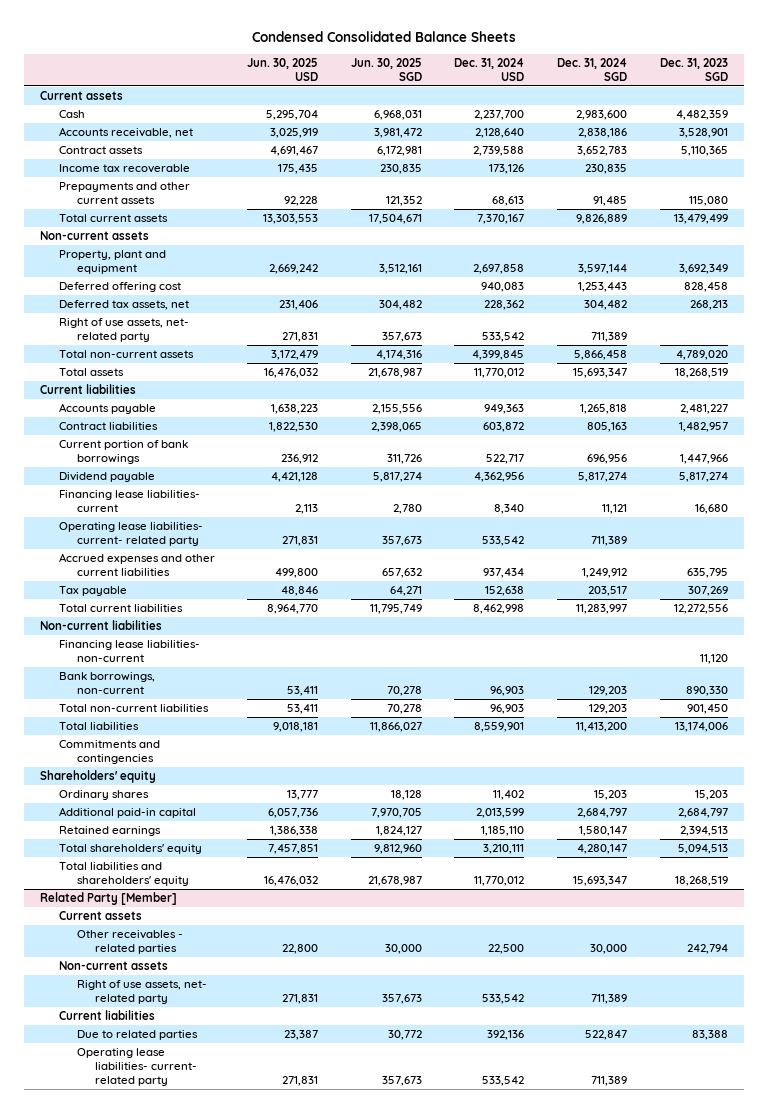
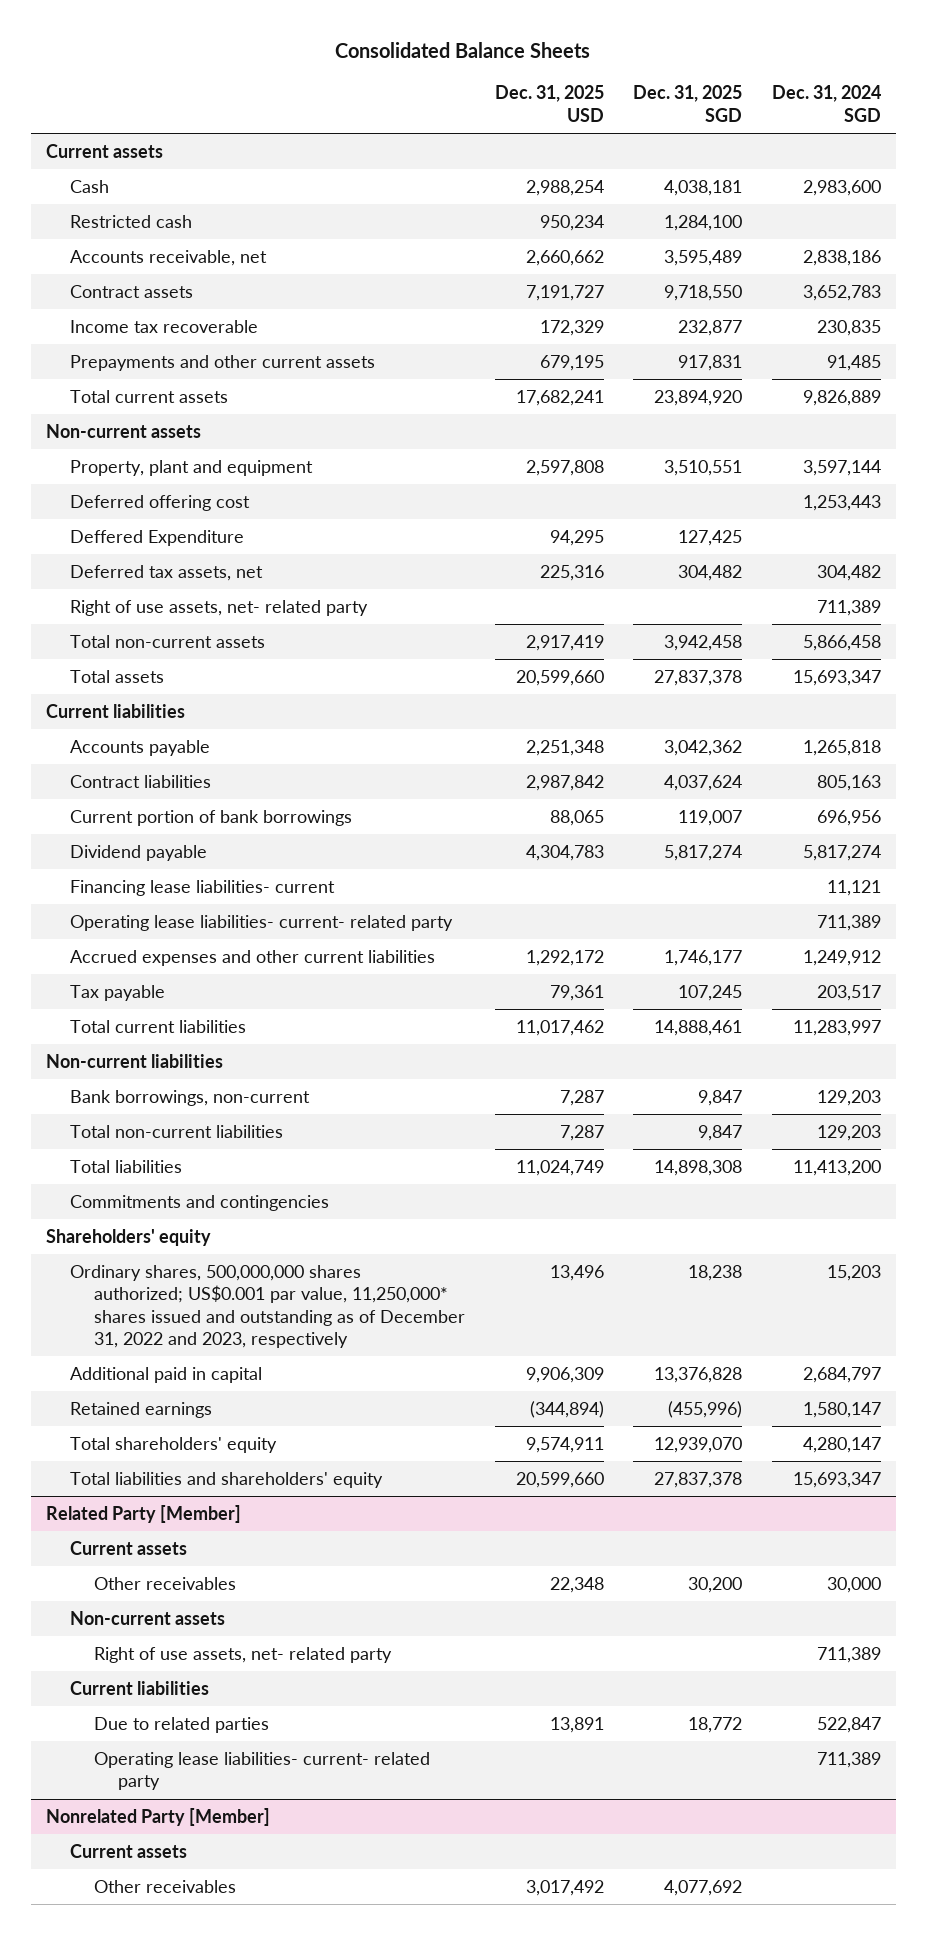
- Condensed Consolidated Balance Sheets
+ Consolidated Balance Sheets
- | Jun. 30, 2025 USD | Jun. 30, 2025 SGD | Dec. 31, 2024 USD | Dec. 31, 2024 SGD | Dec. 31, 2023 SGD
+ | Dec. 31, 2025 USD | Dec. 31, 2025 SGD | Dec. 31, 2024 SGD
+ Restricted cash | 950,234 | 1,284,100 |
+ Deffered Expenditure | 94,295 | 127,425 |
- Financing lease liabilities- non-current | | | | | 11,120
- Ordinary shares | 13,777 | 18,128 | 11,402 | 15,203 | 15,203
- Additional paid-in capital | 6,057,736 | 7,970,705 | 2,013,599 | 2,684,797 | 2,684,797
+ Ordinary shares, 500,000,000 shares authorized; US$0.001 par value, 11,250,000* shares issued and outstanding as of December 31, 2022 and 2023, respectively | 13,496 | 18,238 | 15,203
+ Additional paid in capital | 9,906,309 | 13,376,828 | 2,684,797
@ Related Party [Member]
- Other receivables - related parties | 22,800 | 30,000 | 22,500 | 30,000 | 242,794
+ Other receivables | 22,348 | 30,200 | 30,000
+ Nonrelated Party [Member]
+ Current assets
+ Other receivables | 3,017,492 | 4,077,692 |

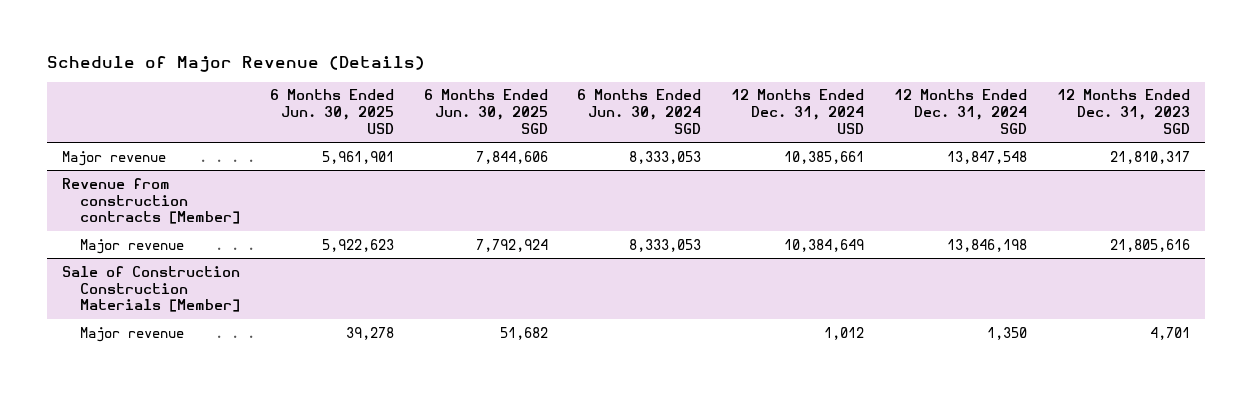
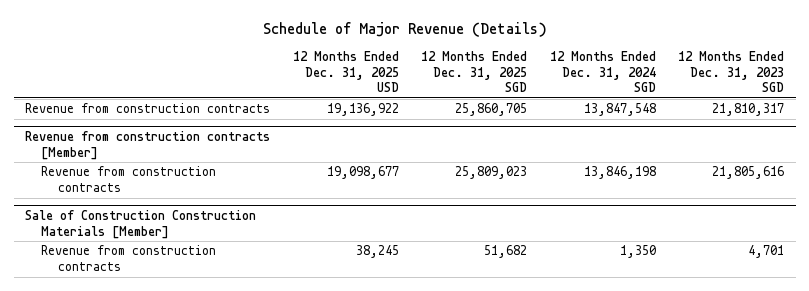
- | 6 Months Ended Jun. 30, 2025 USD | 6 Months Ended Jun. 30, 2025 SGD | 6 Months Ended Jun. 30, 2024 SGD | 12 Months Ended Dec. 31, 2024 USD | 12 Months Ended Dec. 31, 2024 SGD | 12 Months Ended Dec. 31, 2023 SGD
+ | 12 Months Ended Dec. 31, 2025 USD | 12 Months Ended Dec. 31, 2025 SGD | 12 Months Ended Dec. 31, 2024 SGD | 12 Months Ended Dec. 31, 2023 SGD
- Major revenue | 5,961,901 | 7,844,606 | 8,333,053 | 10,385,661 | 13,847,548 | 21,810,317
+ Revenue from construction contracts | 19,136,922 | 25,860,705 | 13,847,548 | 21,810,317
@ Revenue from construction contracts [Member]
- Major revenue | 5,922,623 | 7,792,924 | 8,333,053 | 10,384,649 | 13,846,198 | 21,805,616
+ Revenue from construction contracts | 19,098,677 | 25,809,023 | 13,846,198 | 21,805,616
@ Sale of Construction Construction Materials [Member]
- Major revenue | 39,278 | 51,682 | | 1,012 | 1,350 | 4,701
+ Revenue from construction contracts | 38,245 | 51,682 | 1,350 | 4,701

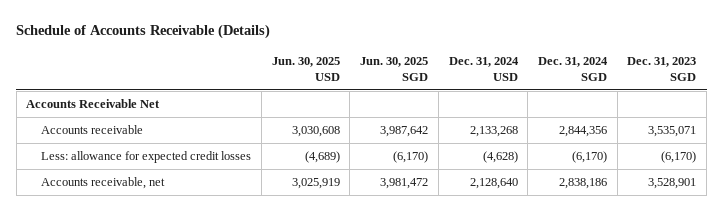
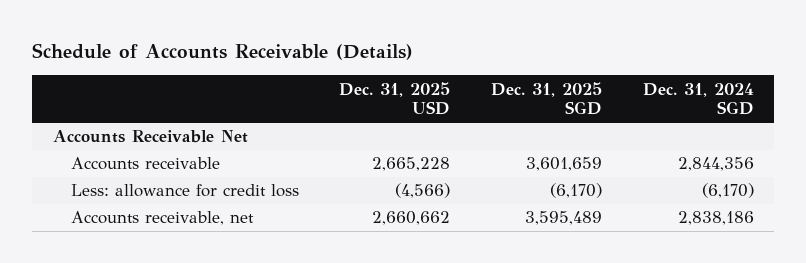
- | Jun. 30, 2025 USD | Jun. 30, 2025 SGD | Dec. 31, 2024 USD | Dec. 31, 2024 SGD | Dec. 31, 2023 SGD
+ | Dec. 31, 2025 USD | Dec. 31, 2025 SGD | Dec. 31, 2024 SGD
- Less: allowance for expected credit losses | (4,689) | (6,170) | (4,628) | (6,170) | (6,170)
+ Less: allowance for credit loss | (4,566) | (6,170) | (6,170)

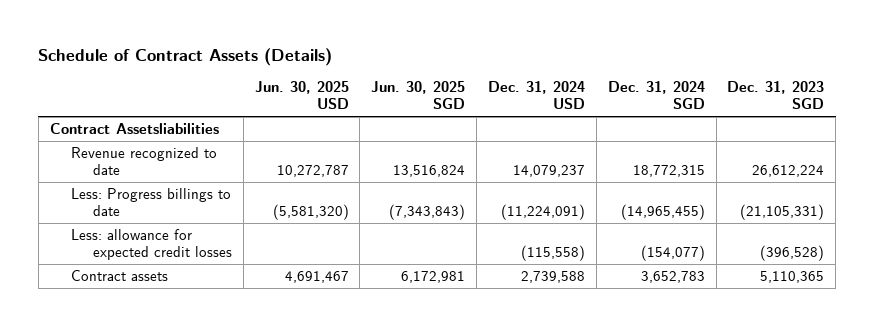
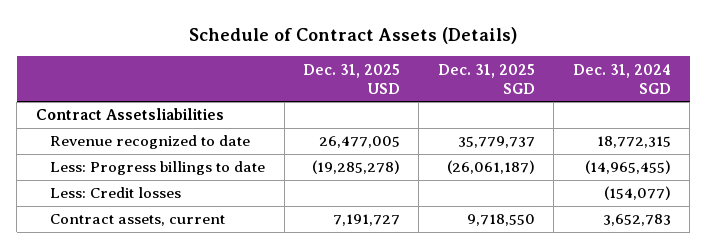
- | Jun. 30, 2025 USD | Jun. 30, 2025 SGD | Dec. 31, 2024 USD | Dec. 31, 2024 SGD | Dec. 31, 2023 SGD
+ | Dec. 31, 2025 USD | Dec. 31, 2025 SGD | Dec. 31, 2024 SGD
- Less: allowance for expected credit losses | | | (115,558) | (154,077) | (396,528)
- Contract assets | 4,691,467 | 6,172,981 | 2,739,588 | 3,652,783 | 5,110,365
+ Less: Credit losses | | | (154,077)
+ Contract assets, current | 7,191,727 | 9,718,550 | 3,652,783

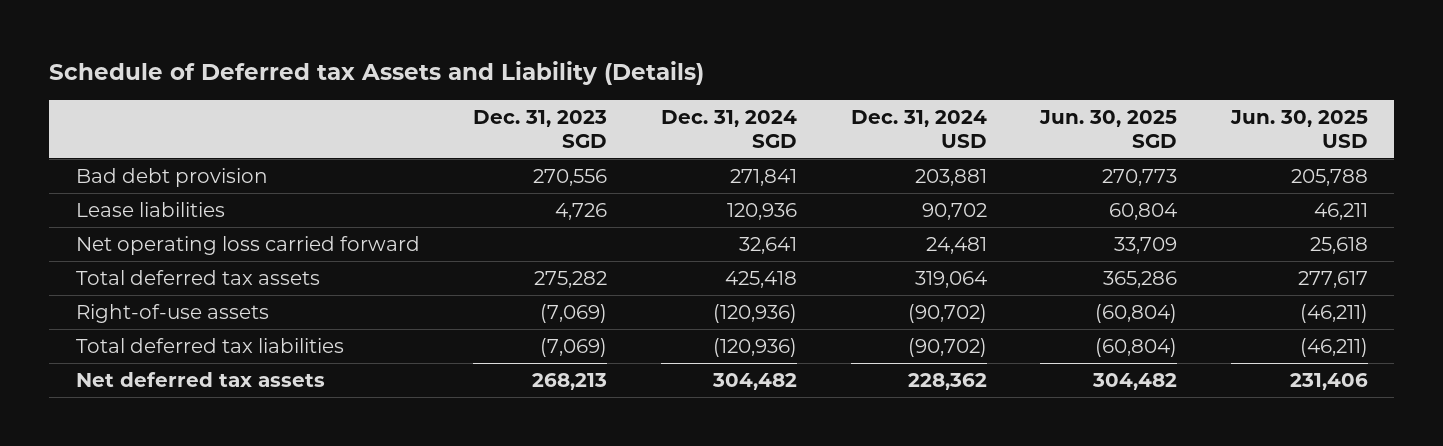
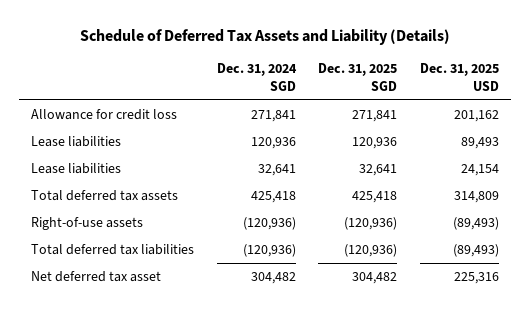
- Schedule of Deferred tax Assets and Liability (Details)
+ Schedule of Deferred Tax Assets and Liability (Details)
- | Dec. 31, 2023 SGD | Dec. 31, 2024 SGD | Dec. 31, 2024 USD | Jun. 30, 2025 SGD | Jun. 30, 2025 USD
+ | Dec. 31, 2024 SGD | Dec. 31, 2025 SGD | Dec. 31, 2025 USD
- Bad debt provision | 270,556 | 271,841 | 203,881 | 270,773 | 205,788
+ Allowance for credit loss | 271,841 | 271,841 | 201,162
- Net operating loss carried forward | | 32,641 | 24,481 | 33,709 | 25,618
+ Lease liabilities | 32,641 | 32,641 | 24,154
- Net deferred tax assets | 268,213 | 304,482 | 228,362 | 304,482 | 231,406
+ Net deferred tax asset | 304,482 | 304,482 | 225,316

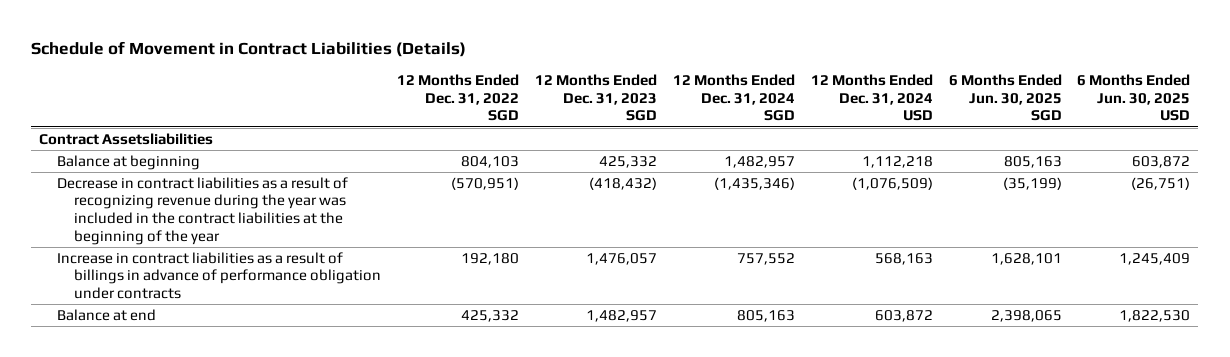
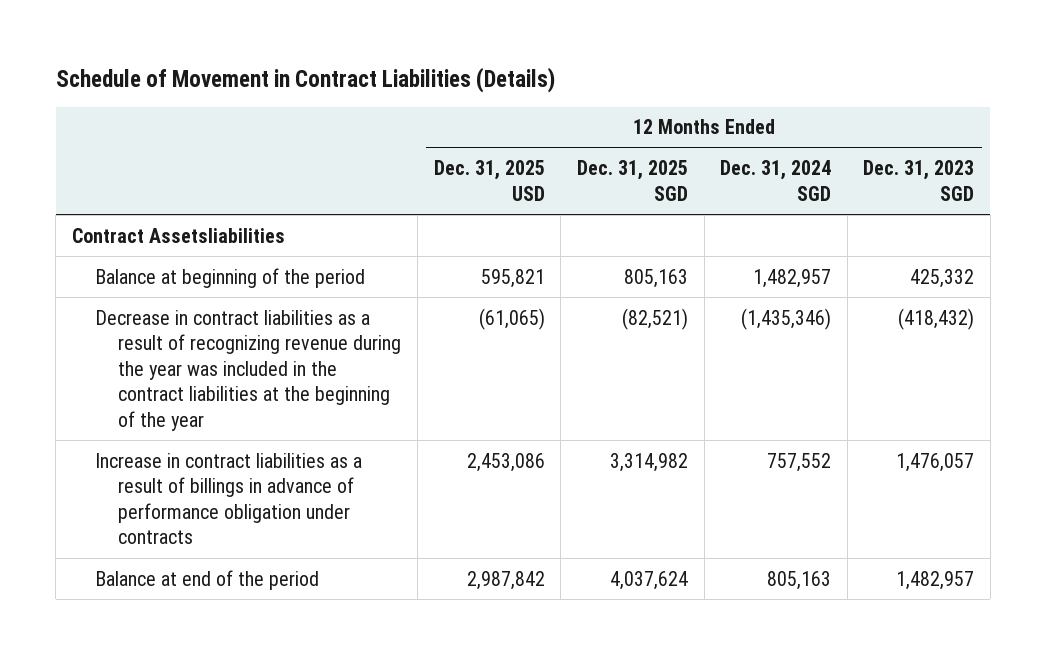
- | 12 Months Ended Dec. 31, 2022 SGD | 12 Months Ended Dec. 31, 2023 SGD | 12 Months Ended Dec. 31, 2024 SGD | 12 Months Ended Dec. 31, 2024 USD | 6 Months Ended Jun. 30, 2025 SGD | 6 Months Ended Jun. 30, 2025 USD
+ | 12 Months Ended Dec. 31, 2025 USD | 12 Months Ended Dec. 31, 2025 SGD | 12 Months Ended Dec. 31, 2024 SGD | 12 Months Ended Dec. 31, 2023 SGD
- Balance at beginning | 804,103 | 425,332 | 1,482,957 | 1,112,218 | 805,163 | 603,872
+ Balance at beginning of the period | 595,821 | 805,163 | 1,482,957 | 425,332
- Balance at end | 425,332 | 1,482,957 | 805,163 | 603,872 | 2,398,065 | 1,822,530
+ Balance at end of the period | 2,987,842 | 4,037,624 | 805,163 | 1,482,957

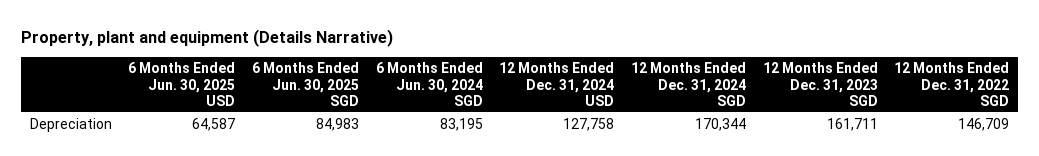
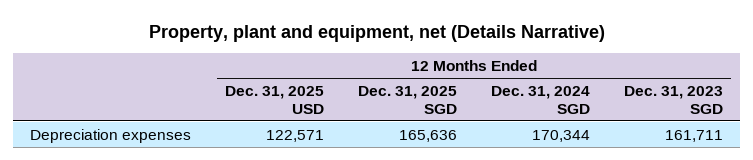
- Property, plant and equipment (Details Narrative)
+ Property, plant and equipment, net (Details Narrative)
- | 6 Months Ended Jun. 30, 2025 USD | 6 Months Ended Jun. 30, 2025 SGD | 6 Months Ended Jun. 30, 2024 SGD | 12 Months Ended Dec. 31, 2024 USD | 12 Months Ended Dec. 31, 2024 SGD | 12 Months Ended Dec. 31, 2023 SGD | 12 Months Ended Dec. 31, 2022 SGD
+ | 12 Months Ended Dec. 31, 2025 USD | 12 Months Ended Dec. 31, 2025 SGD | 12 Months Ended Dec. 31, 2024 SGD | 12 Months Ended Dec. 31, 2023 SGD
- Depreciation | 64,587 | 84,983 | 83,195 | 127,758 | 170,344 | 161,711 | 146,709
+ Depreciation expenses | 122,571 | 165,636 | 170,344 | 161,711

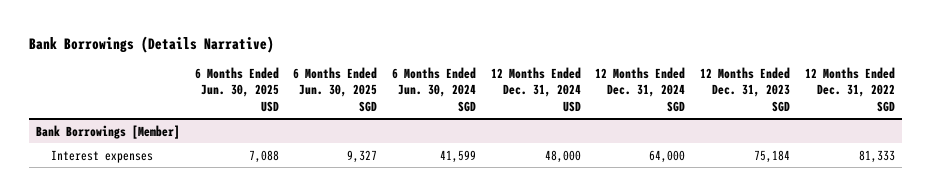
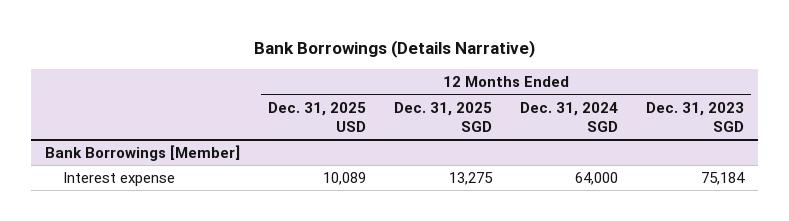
- | 6 Months Ended Jun. 30, 2025 USD | 6 Months Ended Jun. 30, 2025 SGD | 6 Months Ended Jun. 30, 2024 SGD | 12 Months Ended Dec. 31, 2024 USD | 12 Months Ended Dec. 31, 2024 SGD | 12 Months Ended Dec. 31, 2023 SGD | 12 Months Ended Dec. 31, 2022 SGD
+ | 12 Months Ended Dec. 31, 2025 USD | 12 Months Ended Dec. 31, 2025 SGD | 12 Months Ended Dec. 31, 2024 SGD | 12 Months Ended Dec. 31, 2023 SGD
@ Bank Borrowings [Member]
- Interest expenses | 7,088 | 9,327 | 41,599 | 48,000 | 64,000 | 75,184 | 81,333
+ Interest expense | 10,089 | 13,275 | 64,000 | 75,184

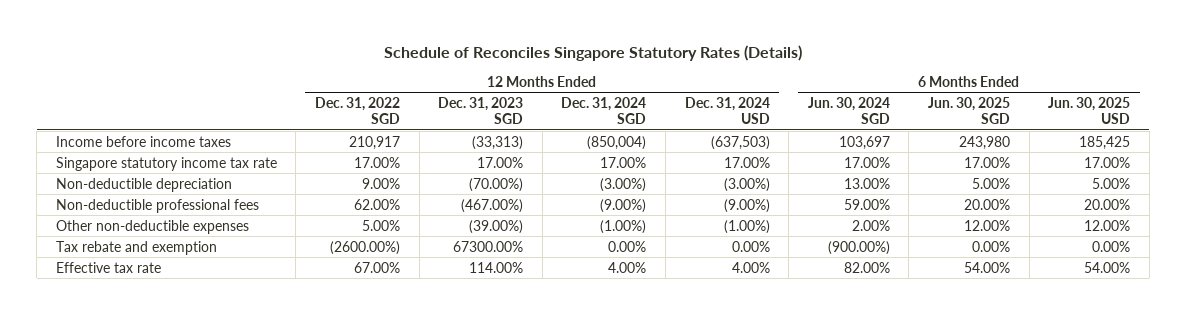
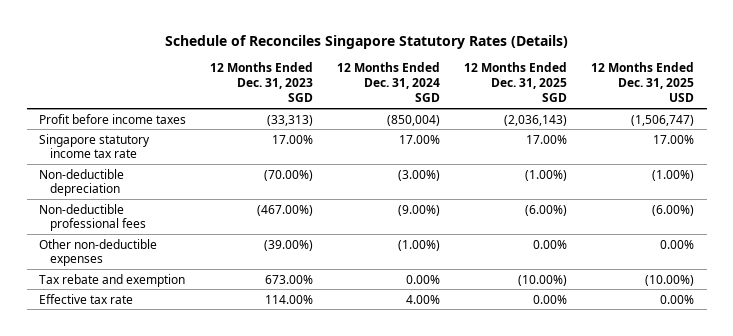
- | 12 Months Ended Dec. 31, 2022 SGD | 12 Months Ended Dec. 31, 2023 SGD | 12 Months Ended Dec. 31, 2024 SGD | 12 Months Ended Dec. 31, 2024 USD | 6 Months Ended Jun. 30, 2024 SGD | 6 Months Ended Jun. 30, 2025 SGD | 6 Months Ended Jun. 30, 2025 USD
+ | 12 Months Ended Dec. 31, 2023 SGD | 12 Months Ended Dec. 31, 2024 SGD | 12 Months Ended Dec. 31, 2025 SGD | 12 Months Ended Dec. 31, 2025 USD
- Income before income taxes | 210,917 | (33,313) | (850,004) | (637,503) | 103,697 | 243,980 | 185,425
+ Profit before income taxes | (33,313) | (850,004) | (2,036,143) | (1,506,747)
- Tax rebate and exemption | (2600.00%) | 67300.00% | 0.00% | 0.00% | (900.00%) | 0.00% | 0.00%
+ Tax rebate and exemption | 673.00% | 0.00% | (10.00%) | (10.00%)

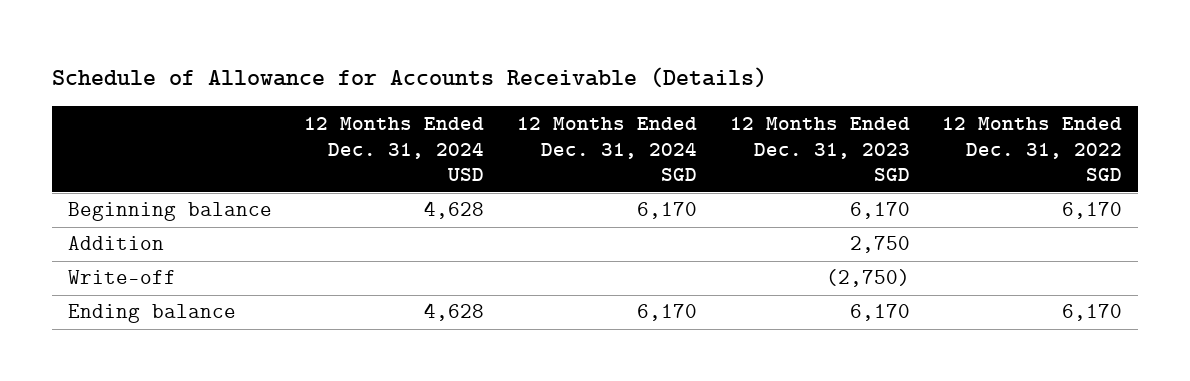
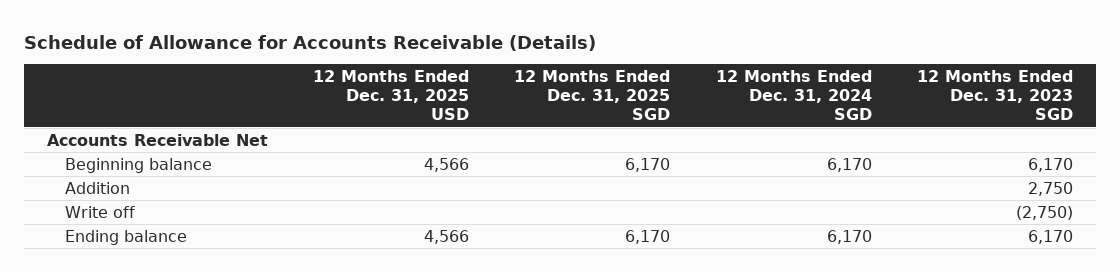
- | 12 Months Ended Dec. 31, 2024 USD | 12 Months Ended Dec. 31, 2024 SGD | 12 Months Ended Dec. 31, 2023 SGD | 12 Months Ended Dec. 31, 2022 SGD
+ | 12 Months Ended Dec. 31, 2025 USD | 12 Months Ended Dec. 31, 2025 SGD | 12 Months Ended Dec. 31, 2024 SGD | 12 Months Ended Dec. 31, 2023 SGD
+ Accounts Receivable Net
- Write-off | | | (2,750) |
+ Write off | | | | (2,750)

